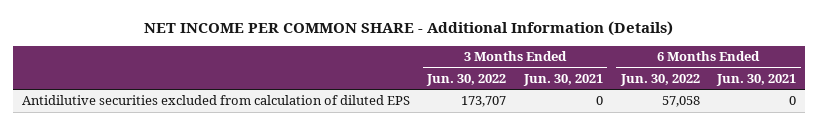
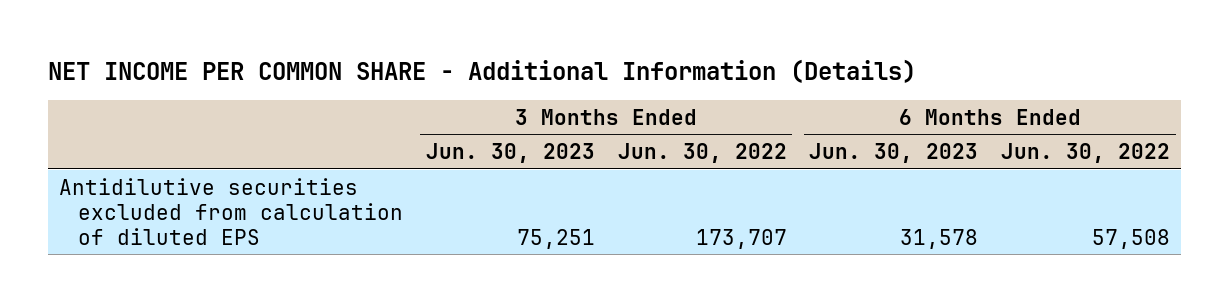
- | 3 Months Ended Jun. 30, 2022 | 3 Months Ended Jun. 30, 2021 | 6 Months Ended Jun. 30, 2022 | 6 Months Ended Jun. 30, 2021
+ | 3 Months Ended Jun. 30, 2023 | 3 Months Ended Jun. 30, 2022 | 6 Months Ended Jun. 30, 2023 | 6 Months Ended Jun. 30, 2022
- Antidilutive securities excluded from calculation of diluted EPS | 173,707 | 0 | 57,058 | 0
+ Antidilutive securities excluded from calculation of diluted EPS | 75,251 | 173,707 | 31,578 | 57,508

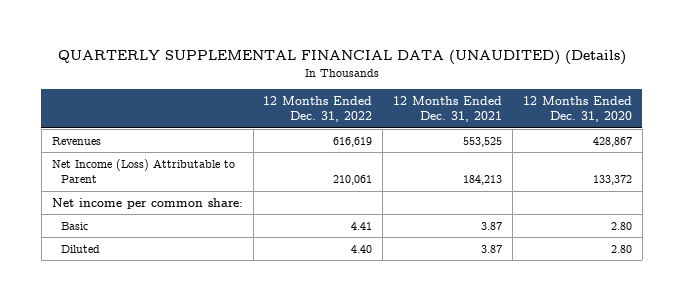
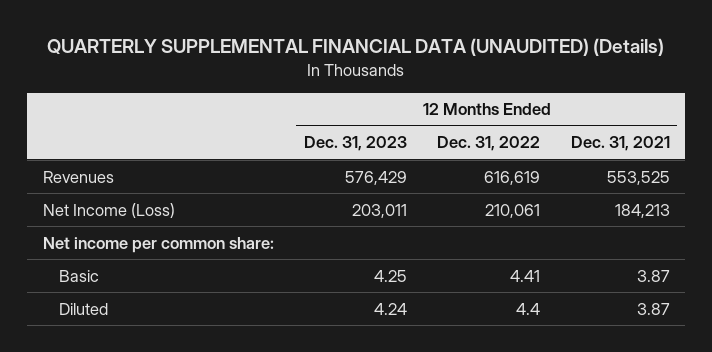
- | 12 Months Ended Dec. 31, 2022 | 12 Months Ended Dec. 31, 2021 | 12 Months Ended Dec. 31, 2020
+ | 12 Months Ended Dec. 31, 2023 | 12 Months Ended Dec. 31, 2022 | 12 Months Ended Dec. 31, 2021
- Net Income (Loss) Attributable to Parent | 210,061 | 184,213 | 133,372
+ Net Income (Loss) | 203,011 | 210,061 | 184,213
- Diluted | 4.40 | 3.87 | 2.80
+ Diluted | 4.24 | 4.4 | 3.87

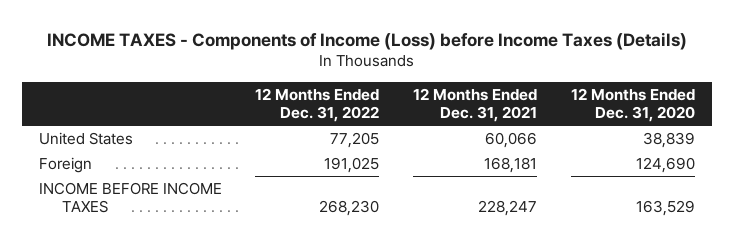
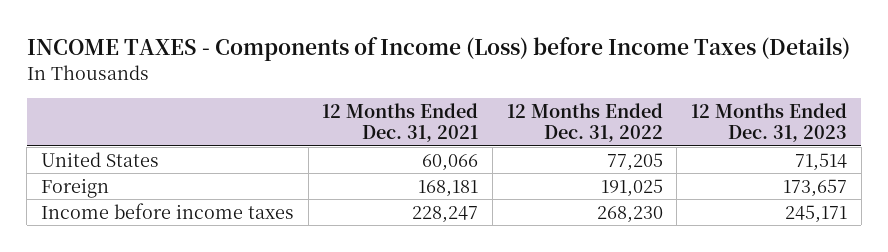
- | 12 Months Ended Dec. 31, 2022 | 12 Months Ended Dec. 31, 2021 | 12 Months Ended Dec. 31, 2020
+ | 12 Months Ended Dec. 31, 2021 | 12 Months Ended Dec. 31, 2022 | 12 Months Ended Dec. 31, 2023
- INCOME BEFORE INCOME TAXES | 268,230 | 228,247 | 163,529
+ Income before income taxes | 228,247 | 268,230 | 245,171

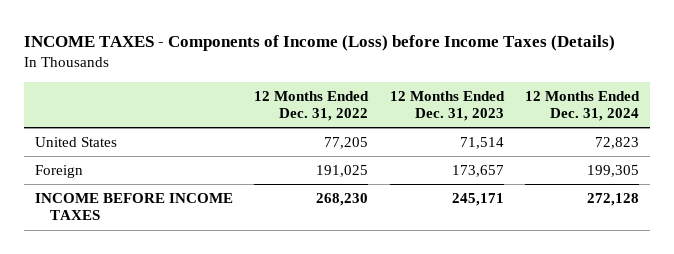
- | 12 Months Ended Dec. 31, 2021 | 12 Months Ended Dec. 31, 2022 | 12 Months Ended Dec. 31, 2023
+ | 12 Months Ended Dec. 31, 2022 | 12 Months Ended Dec. 31, 2023 | 12 Months Ended Dec. 31, 2024
- Income before income taxes | 228,247 | 268,230 | 245,171
+ INCOME BEFORE INCOME TAXES | 268,230 | 245,171 | 272,128

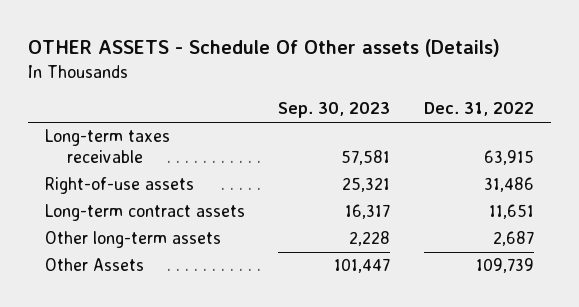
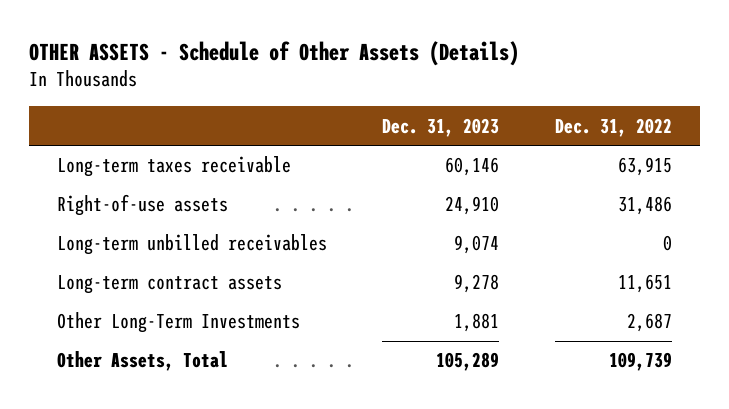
- OTHER ASSETS - Schedule Of Other assets (Details)
+ OTHER ASSETS - Schedule of Other Assets (Details)
- | Sep. 30, 2023 | Dec. 31, 2022
+ | Dec. 31, 2023 | Dec. 31, 2022
+ Long-term unbilled receivables | 9,074 | 0
- Other long-term assets | 2,228 | 2,687
- Other Assets | 101,447 | 109,739
+ Other Long-Term Investments | 1,881 | 2,687
+ Other Assets, Total | 105,289 | 109,739

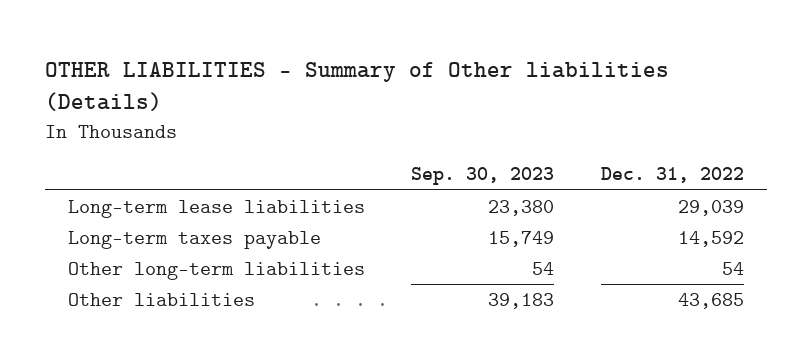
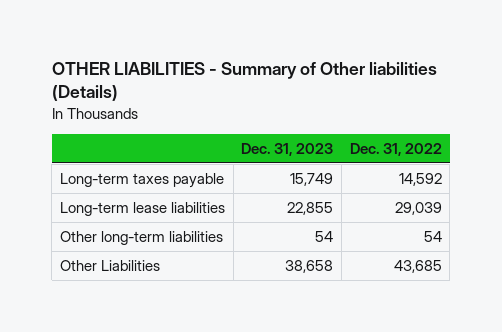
- | Sep. 30, 2023 | Dec. 31, 2022
+ | Dec. 31, 2023 | Dec. 31, 2022
moved down: Long-term lease liabilities | 22,855 | 29,039
- Other liabilities | 39,183 | 43,685
+ Other Liabilities | 38,658 | 43,685

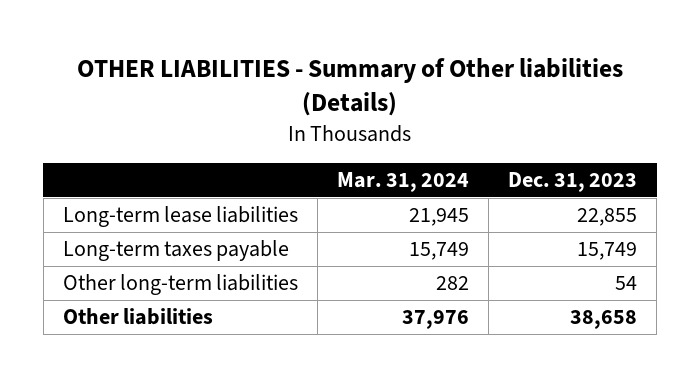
- | Dec. 31, 2023 | Dec. 31, 2022
+ | Mar. 31, 2024 | Dec. 31, 2023
moved down: Long-term taxes payable | 15,749 | 15,749
- Other Liabilities | 38,658 | 43,685
+ Other liabilities | 37,976 | 38,658

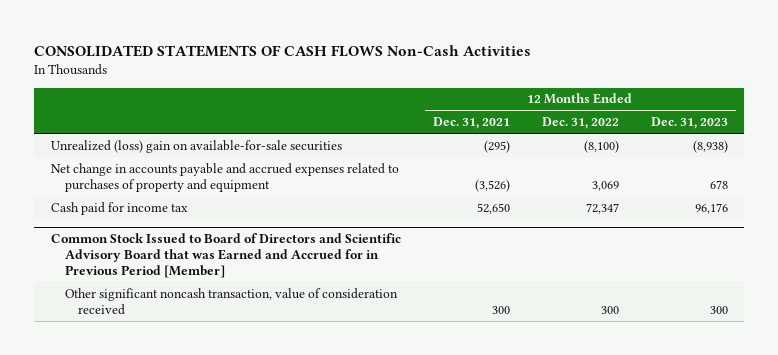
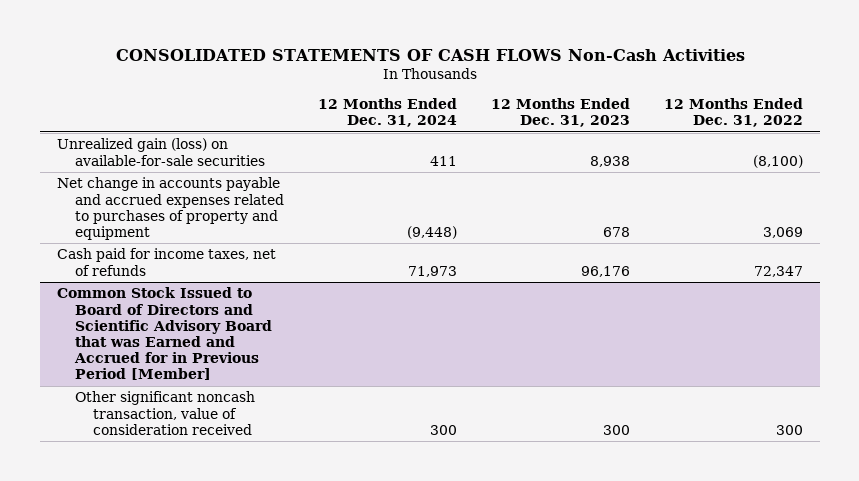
- | 12 Months Ended Dec. 31, 2021 | 12 Months Ended Dec. 31, 2022 | 12 Months Ended Dec. 31, 2023
+ | 12 Months Ended Dec. 31, 2024 | 12 Months Ended Dec. 31, 2023 | 12 Months Ended Dec. 31, 2022
- Unrealized (loss) gain on available-for-sale securities | (295) | (8,100) | (8,938)
+ Unrealized gain (loss) on available-for-sale securities | 411 | 8,938 | (8,100)
- Cash paid for income tax | 52,650 | 72,347 | 96,176
+ Cash paid for income taxes, net of refunds | 71,973 | 96,176 | 72,347

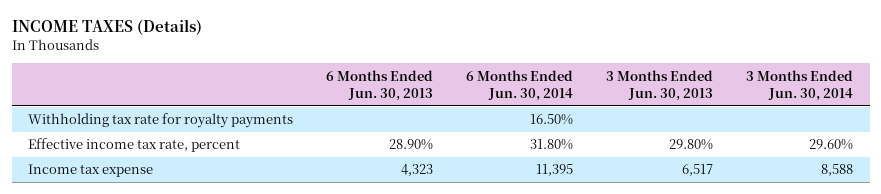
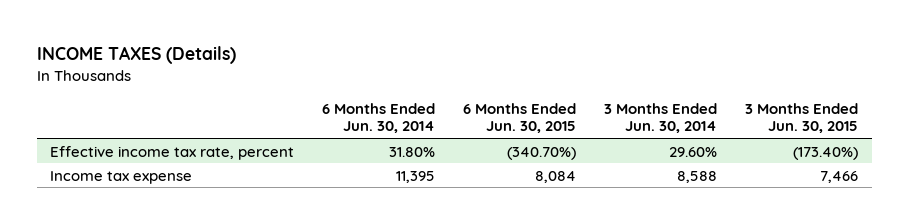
- | 6 Months Ended Jun. 30, 2013 | 6 Months Ended Jun. 30, 2014 | 3 Months Ended Jun. 30, 2013 | 3 Months Ended Jun. 30, 2014
+ | 6 Months Ended Jun. 30, 2014 | 6 Months Ended Jun. 30, 2015 | 3 Months Ended Jun. 30, 2014 | 3 Months Ended Jun. 30, 2015
- Withholding tax rate for royalty payments | | 16.50% | |

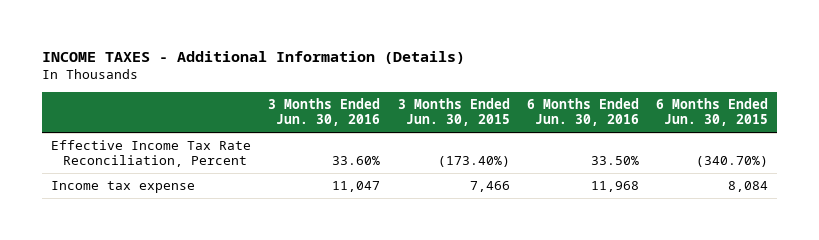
- INCOME TAXES (Details)
+ INCOME TAXES - Additional Information (Details)
- | 6 Months Ended Jun. 30, 2014 | 6 Months Ended Jun. 30, 2015 | 3 Months Ended Jun. 30, 2014 | 3 Months Ended Jun. 30, 2015
+ | 3 Months Ended Jun. 30, 2016 | 3 Months Ended Jun. 30, 2015 | 6 Months Ended Jun. 30, 2016 | 6 Months Ended Jun. 30, 2015
- Effective income tax rate, percent | 31.80% | (340.70%) | 29.60% | (173.40%)
+ Effective Income Tax Rate Reconciliation, Percent | 33.60% | (173.40%) | 33.50% | (340.70%)

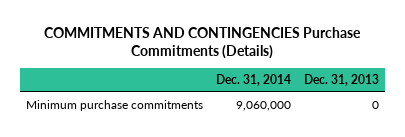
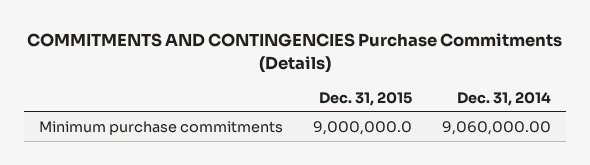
- | Dec. 31, 2014 | Dec. 31, 2013
+ | Dec. 31, 2015 | Dec. 31, 2014
- Minimum purchase commitments | 9,060,000 | 0
+ Minimum purchase commitments | 9,000,000.0 | 9,060,000.00

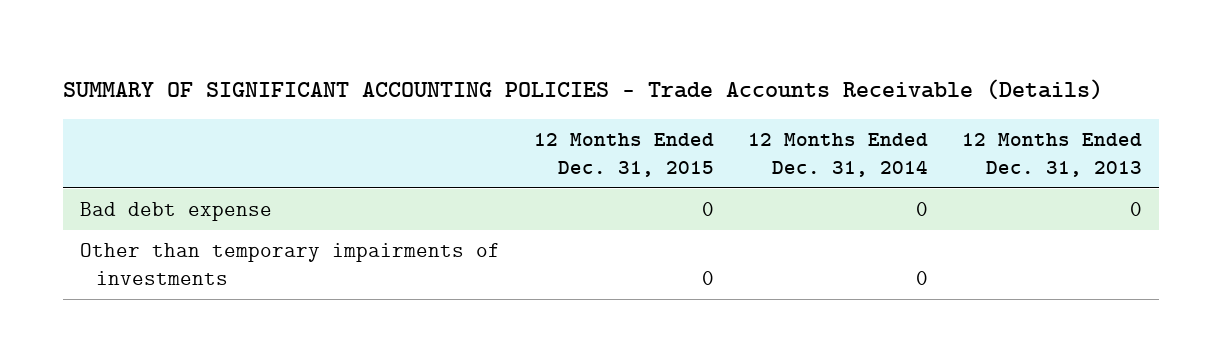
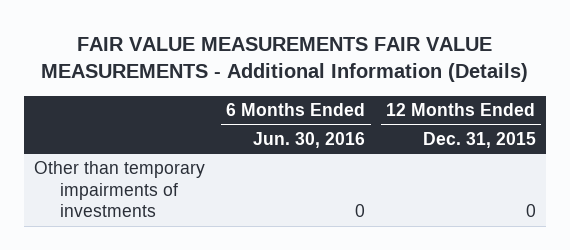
- SUMMARY OF SIGNIFICANT ACCOUNTING POLICIES - Trade Accounts Receivable (Details)
+ FAIR VALUE MEASUREMENTS FAIR VALUE MEASUREMENTS - Additional Information (Details)
- | 12 Months Ended Dec. 31, 2015 | 12 Months Ended Dec. 31, 2014 | 12 Months Ended Dec. 31, 2013
+ | 6 Months Ended Jun. 30, 2016 | 12 Months Ended Dec. 31, 2015
- Bad debt expense | 0 | 0 | 0

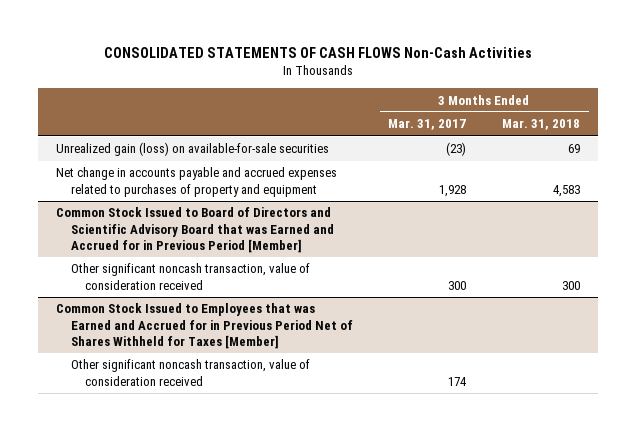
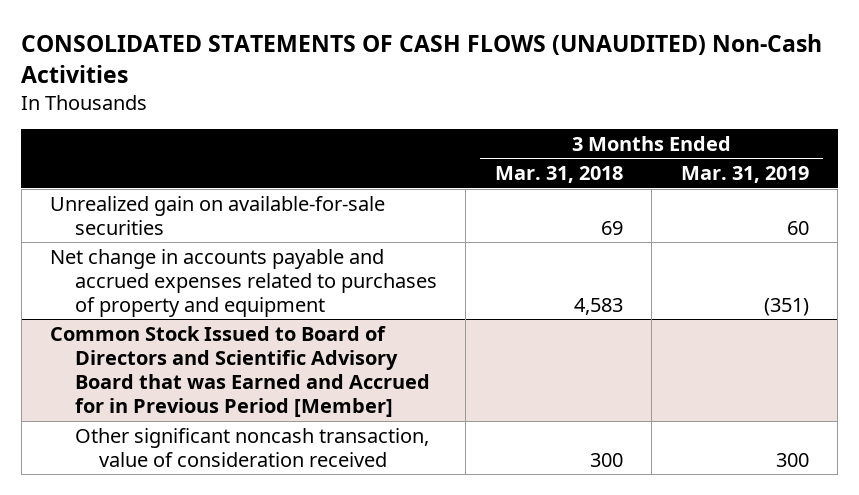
- CONSOLIDATED STATEMENTS OF CASH FLOWS Non-Cash Activities
+ CONSOLIDATED STATEMENTS OF CASH FLOWS (UNAUDITED) Non-Cash Activities
- | 3 Months Ended Mar. 31, 2017 | 3 Months Ended Mar. 31, 2018
+ | 3 Months Ended Mar. 31, 2018 | 3 Months Ended Mar. 31, 2019
- Unrealized gain (loss) on available-for-sale securities | (23) | 69
+ Unrealized gain on available-for-sale securities | 69 | 60
- Common Stock Issued to Employees that was Earned and Accrued for in Previous Period Net of Shares Withheld for Taxes [Member]
- Other significant noncash transaction, value of consideration received | 174 |

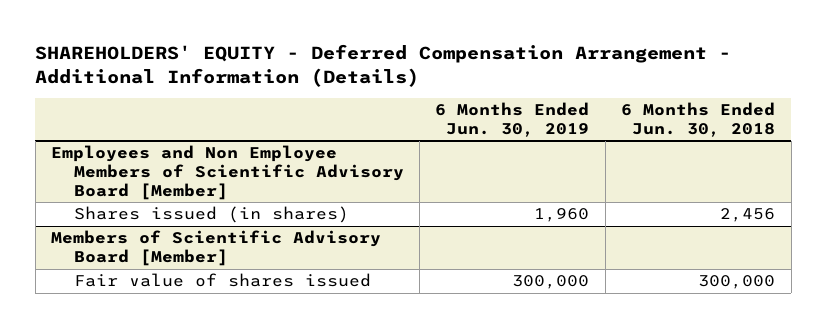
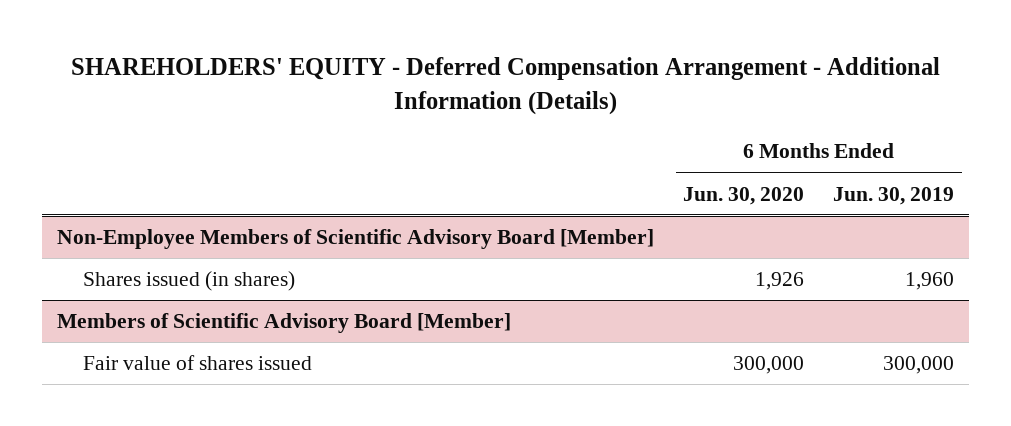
- | 6 Months Ended Jun. 30, 2019 | 6 Months Ended Jun. 30, 2018
+ | 6 Months Ended Jun. 30, 2020 | 6 Months Ended Jun. 30, 2019
- Employees and Non Employee Members of Scientific Advisory Board [Member]
+ Non-Employee Members of Scientific Advisory Board [Member]

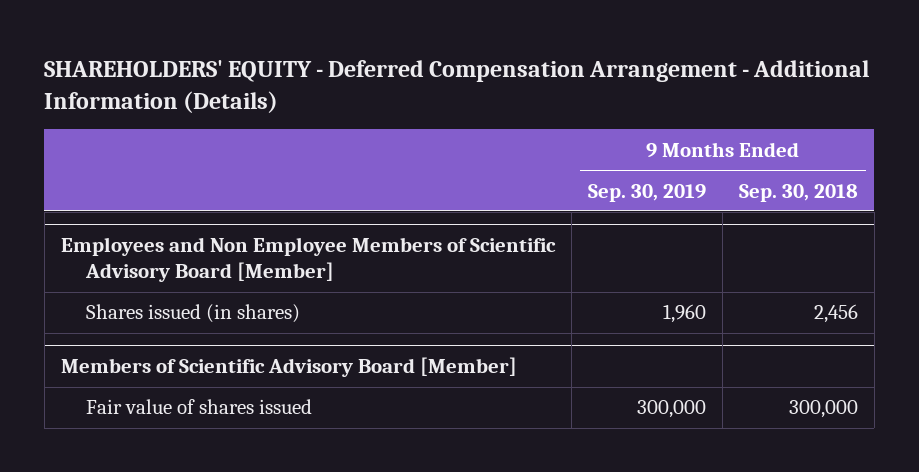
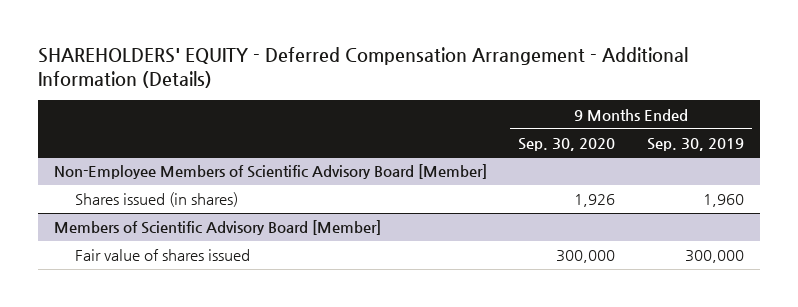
- | 9 Months Ended Sep. 30, 2019 | 9 Months Ended Sep. 30, 2018
+ | 9 Months Ended Sep. 30, 2020 | 9 Months Ended Sep. 30, 2019
- Employees and Non Employee Members of Scientific Advisory Board [Member]
+ Non-Employee Members of Scientific Advisory Board [Member]

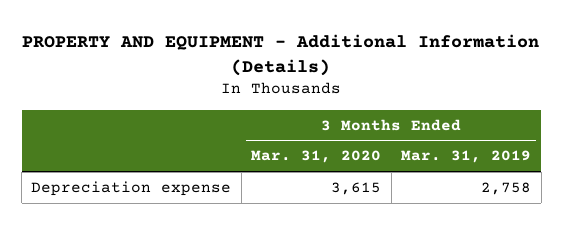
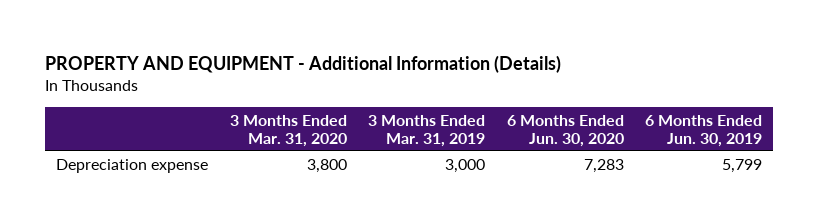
- | 3 Months Ended Mar. 31, 2020 | 3 Months Ended Mar. 31, 2019
+ | 3 Months Ended Mar. 31, 2020 | 3 Months Ended Mar. 31, 2019 | 6 Months Ended Jun. 30, 2020 | 6 Months Ended Jun. 30, 2019
- Depreciation expense | 3,615 | 2,758
+ Depreciation expense | 3,800 | 3,000 | 7,283 | 5,799

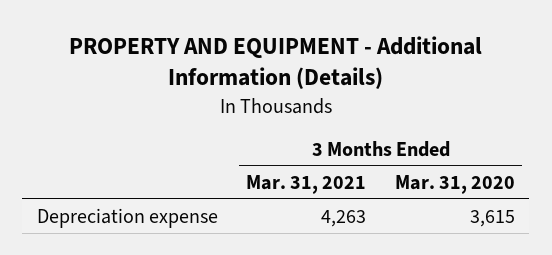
- | 3 Months Ended Mar. 31, 2020 | 3 Months Ended Mar. 31, 2019 | 6 Months Ended Jun. 30, 2020 | 6 Months Ended Jun. 30, 2019
+ | 3 Months Ended Mar. 31, 2021 | 3 Months Ended Mar. 31, 2020
- Depreciation expense | 3,800 | 3,000 | 7,283 | 5,799
+ Depreciation expense | 4,263 | 3,615

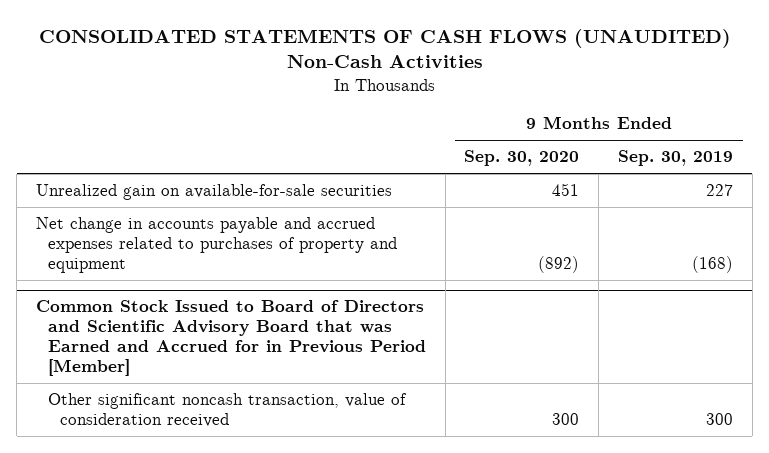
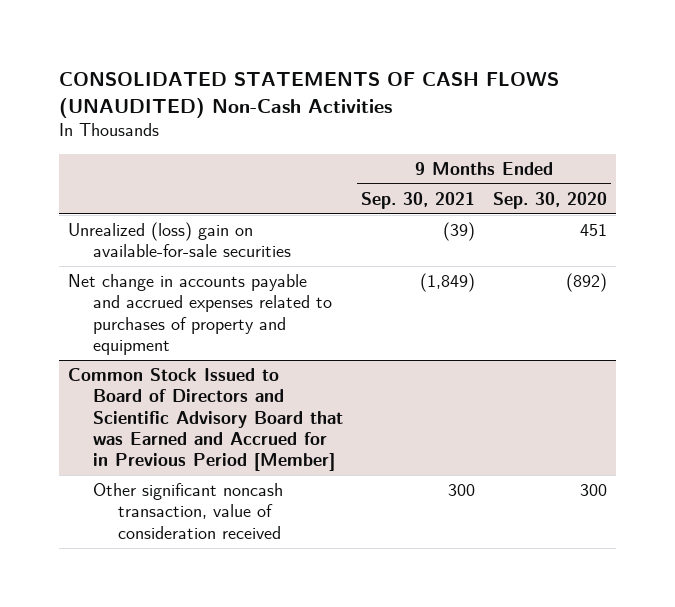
- | 9 Months Ended Sep. 30, 2020 | 9 Months Ended Sep. 30, 2019
+ | 9 Months Ended Sep. 30, 2021 | 9 Months Ended Sep. 30, 2020
- Unrealized gain on available-for-sale securities | 451 | 227
+ Unrealized (loss) gain on available-for-sale securities | (39) | 451

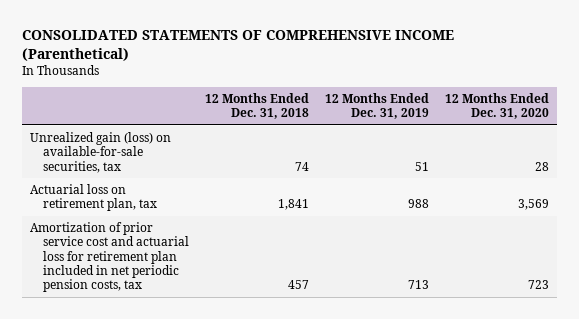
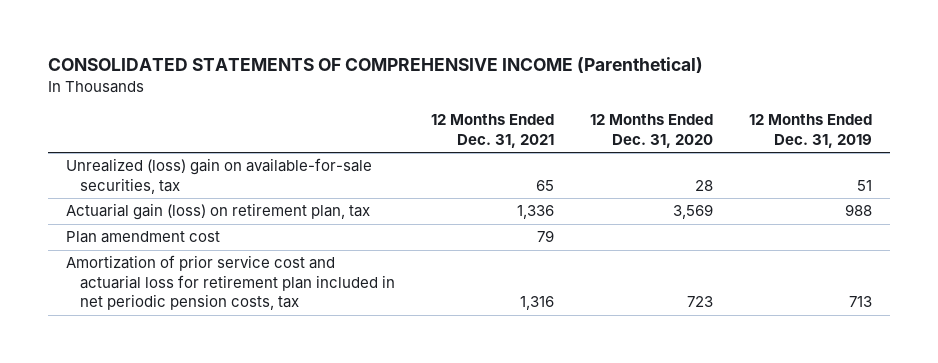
- | 12 Months Ended Dec. 31, 2018 | 12 Months Ended Dec. 31, 2019 | 12 Months Ended Dec. 31, 2020
+ | 12 Months Ended Dec. 31, 2021 | 12 Months Ended Dec. 31, 2020 | 12 Months Ended Dec. 31, 2019
- Unrealized gain (loss) on available-for-sale securities, tax | 74 | 51 | 28
- Actuarial loss on retirement plan, tax | 1,841 | 988 | 3,569
+ Unrealized (loss) gain on available-for-sale securities, tax | 65 | 28 | 51
+ Actuarial gain (loss) on retirement plan, tax | 1,336 | 3,569 | 988
+ Plan amendment cost | 79 | |

